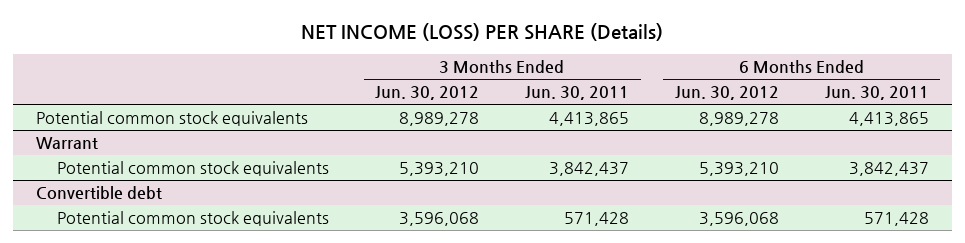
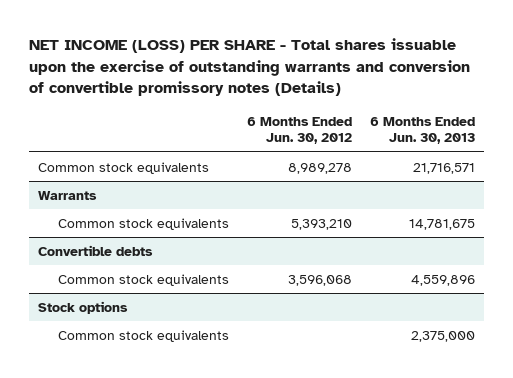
- NET INCOME (LOSS) PER SHARE (Details)
+ NET INCOME (LOSS) PER SHARE - Total shares issuable upon the exercise of outstanding warrants and conversion of convertible promissory notes (Details)
- | 3 Months Ended Jun. 30, 2012 | 3 Months Ended Jun. 30, 2011 | 6 Months Ended Jun. 30, 2012 | 6 Months Ended Jun. 30, 2011
+ | 6 Months Ended Jun. 30, 2012 | 6 Months Ended Jun. 30, 2013
- Potential common stock equivalents | 8,989,278 | 4,413,865 | 8,989,278 | 4,413,865
- Warrant
- Potential common stock equivalents | 5,393,210 | 3,842,437 | 5,393,210 | 3,842,437
- Convertible debt
- Potential common stock equivalents | 3,596,068 | 571,428 | 3,596,068 | 571,428
+ Common stock equivalents | 8,989,278 | 21,716,571
+ Warrants
+ Common stock equivalents | 5,393,210 | 14,781,675
+ Convertible debts
+ Common stock equivalents | 3,596,068 | 4,559,896
+ Stock options
+ Common stock equivalents | | 2,375,000

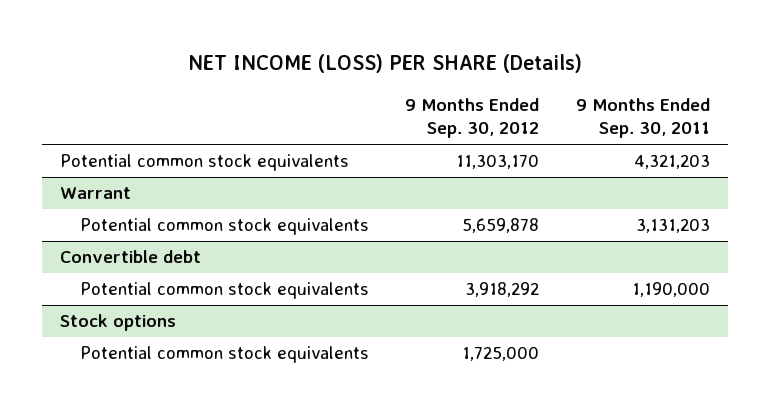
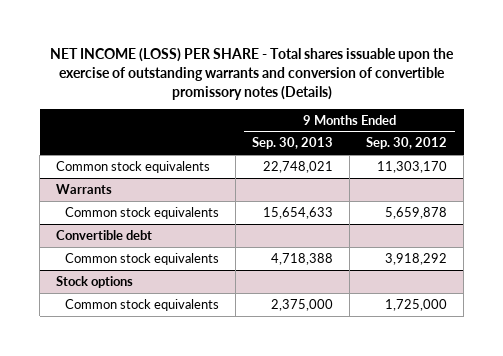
- NET INCOME (LOSS) PER SHARE (Details)
+ NET INCOME (LOSS) PER SHARE - Total shares issuable upon the exercise of outstanding warrants and conversion of convertible promissory notes (Details)
- | 9 Months Ended Sep. 30, 2012 | 9 Months Ended Sep. 30, 2011
+ | 9 Months Ended Sep. 30, 2013 | 9 Months Ended Sep. 30, 2012
- Potential common stock equivalents | 11,303,170 | 4,321,203
- Warrant
- Potential common stock equivalents | 5,659,878 | 3,131,203
+ Common stock equivalents | 22,748,021 | 11,303,170
+ Warrants
+ Common stock equivalents | 15,654,633 | 5,659,878
@ Convertible debt
- Potential common stock equivalents | 3,918,292 | 1,190,000
+ Common stock equivalents | 4,718,388 | 3,918,292
@ Stock options
- Potential common stock equivalents | 1,725,000 |
+ Common stock equivalents | 2,375,000 | 1,725,000

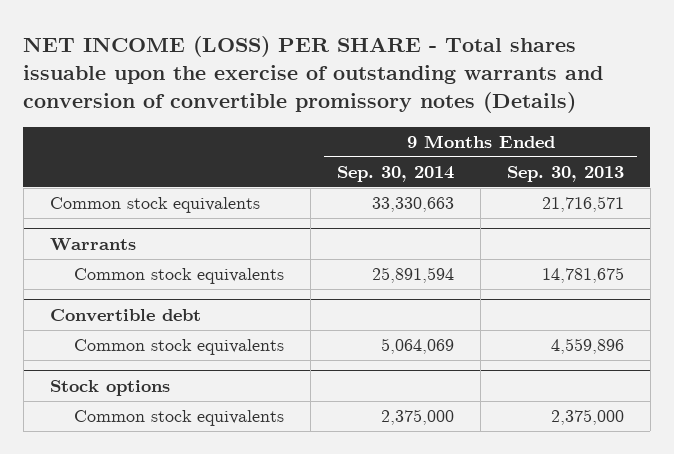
- | 9 Months Ended Sep. 30, 2013 | 9 Months Ended Sep. 30, 2012
+ | 9 Months Ended Sep. 30, 2014 | 9 Months Ended Sep. 30, 2013
- Common stock equivalents | 22,748,021 | 11,303,170
+ Common stock equivalents | 33,330,663 | 21,716,571
@ Warrants
- Common stock equivalents | 15,654,633 | 5,659,878
+ Common stock equivalents | 25,891,594 | 14,781,675
@ Convertible debt
- Common stock equivalents | 4,718,388 | 3,918,292
+ Common stock equivalents | 5,064,069 | 4,559,896

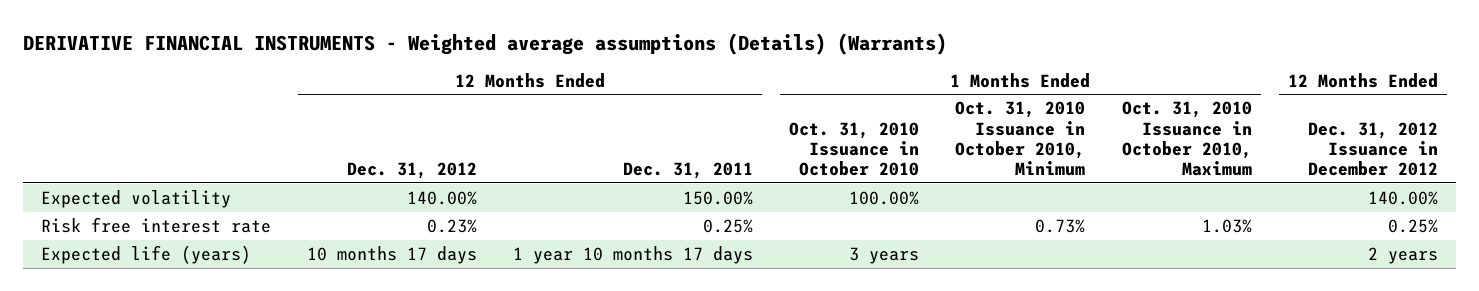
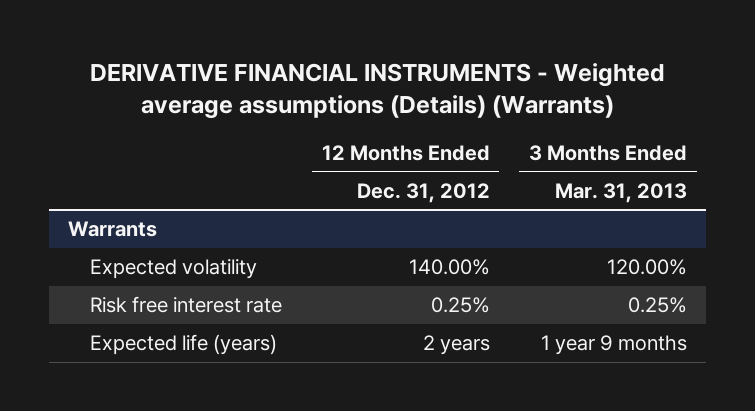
- | 12 Months Ended Dec. 31, 2012 | 12 Months Ended Dec. 31, 2011 | 1 Months Ended Oct. 31, 2010 Issuance in October 2010 | 1 Months Ended Oct. 31, 2010 Issuance in October 2010, Minimum | 1 Months Ended Oct. 31, 2010 Issuance in October 2010, Maximum | 12 Months Ended Dec. 31, 2012 Issuance in December 2012
+ | 12 Months Ended Dec. 31, 2012 | 3 Months Ended Mar. 31, 2013
+ Warrants
- Risk free interest rate | 0.23% | 0.25% | | 0.73% | 1.03% | 0.25%
- Expected life (years) | 10 months 17 days | 1 year 10 months 17 days | 3 years | | | 2 years
+ Risk free interest rate | 0.25% | 0.25%
+ Expected life (years) | 2 years | 1 year 9 months

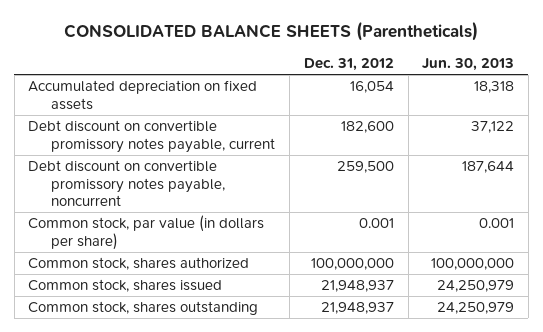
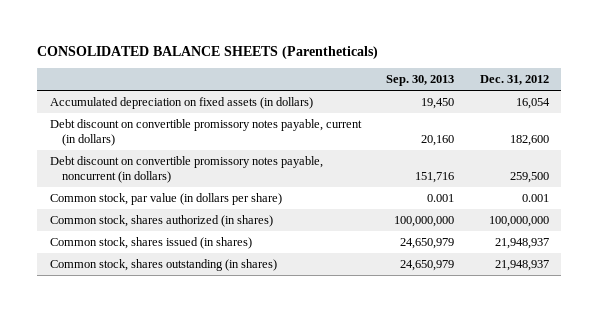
- | Dec. 31, 2012 | Jun. 30, 2013
+ | Sep. 30, 2013 | Dec. 31, 2012
- Accumulated depreciation on fixed assets | 16,054 | 18,318
- Debt discount on convertible promissory notes payable, current | 182,600 | 37,122
- Debt discount on convertible promissory notes payable, noncurrent | 259,500 | 187,644
+ Accumulated depreciation on fixed assets (in dollars) | 19,450 | 16,054
+ Debt discount on convertible promissory notes payable, current (in dollars) | 20,160 | 182,600
+ Debt discount on convertible promissory notes payable, noncurrent (in dollars) | 151,716 | 259,500
- Common stock, shares authorized | 100,000,000 | 100,000,000
- Common stock, shares issued | 21,948,937 | 24,250,979
- Common stock, shares outstanding | 21,948,937 | 24,250,979
+ Common stock, shares authorized (in shares) | 100,000,000 | 100,000,000
+ Common stock, shares issued (in shares) | 24,650,979 | 21,948,937
+ Common stock, shares outstanding (in shares) | 24,650,979 | 21,948,937

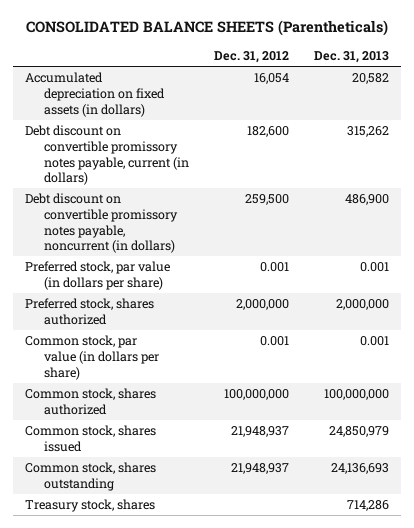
- | Sep. 30, 2013 | Dec. 31, 2012
+ | Dec. 31, 2012 | Dec. 31, 2013
+ Preferred stock, par value (in dollars per share) | 0.001 | 0.001
+ Preferred stock, shares authorized | 2,000,000 | 2,000,000
- Common stock, shares authorized (in shares) | 100,000,000 | 100,000,000
- Common stock, shares issued (in shares) | 24,650,979 | 21,948,937
- Common stock, shares outstanding (in shares) | 24,650,979 | 21,948,937
+ Common stock, shares authorized | 100,000,000 | 100,000,000
+ Common stock, shares issued | 21,948,937 | 24,850,979
+ Common stock, shares outstanding | 21,948,937 | 24,136,693
+ Treasury stock, shares | | 714,286

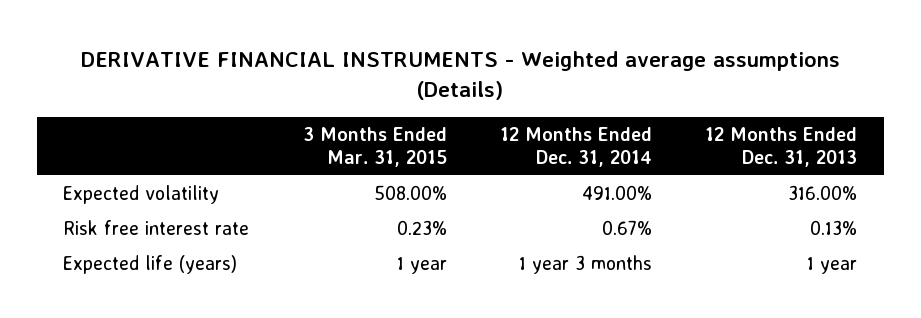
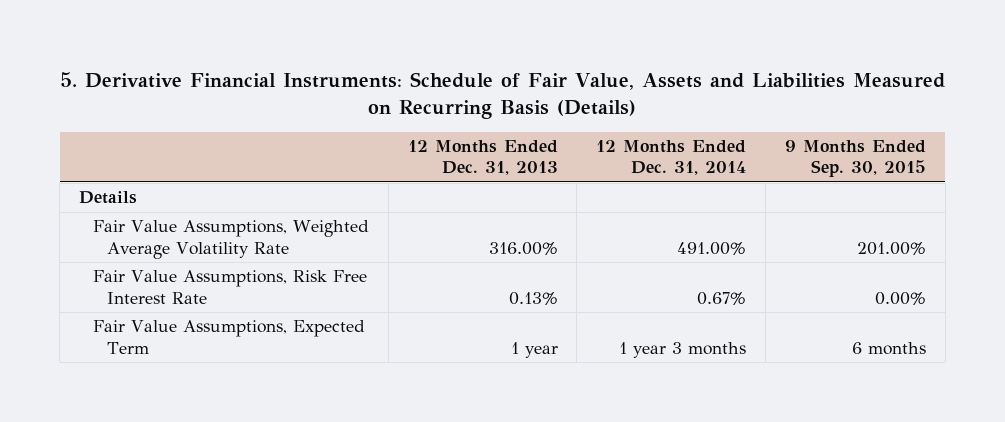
- DERIVATIVE FINANCIAL INSTRUMENTS - Weighted average assumptions (Details)
+ 5. Derivative Financial Instruments: Schedule of Fair Value, Assets and Liabilities Measured on Recurring Basis (Details)
- | 3 Months Ended Mar. 31, 2015 | 12 Months Ended Dec. 31, 2014 | 12 Months Ended Dec. 31, 2013
+ | 12 Months Ended Dec. 31, 2013 | 12 Months Ended Dec. 31, 2014 | 9 Months Ended Sep. 30, 2015
- Expected volatility | 508.00% | 491.00% | 316.00%
- Risk free interest rate | 0.23% | 0.67% | 0.13%
- Expected life (years) | 1 year | 1 year 3 months | 1 year
+ Details
+ Fair Value Assumptions, Weighted Average Volatility Rate | 316.00% | 491.00% | 201.00%
+ Fair Value Assumptions, Risk Free Interest Rate | 0.13% | 0.67% | 0.00%
+ Fair Value Assumptions, Expected Term | 1 year | 1 year 3 months | 6 months

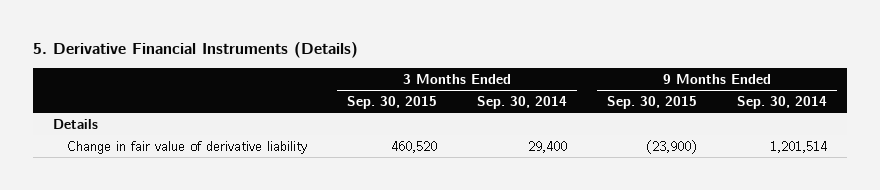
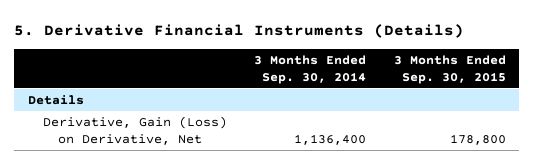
- | 3 Months Ended Sep. 30, 2015 | 3 Months Ended Sep. 30, 2014 | 9 Months Ended Sep. 30, 2015 | 9 Months Ended Sep. 30, 2014
+ | 3 Months Ended Sep. 30, 2014 | 3 Months Ended Sep. 30, 2015
- Change in fair value of derivative liability | 460,520 | 29,400 | (23,900) | 1,201,514
+ Derivative, Gain (Loss) on Derivative, Net | 1,136,400 | 178,800

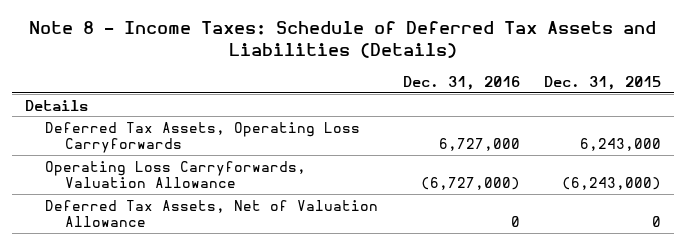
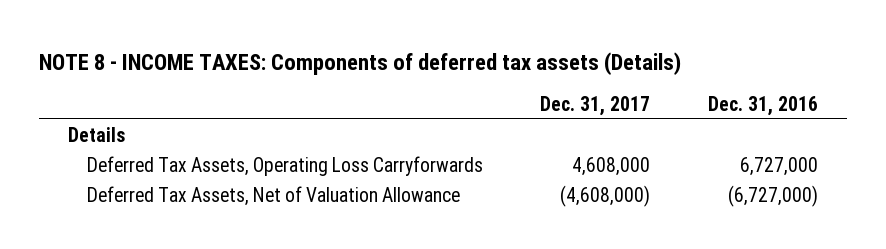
- Note 8 - Income Taxes: Schedule of Deferred Tax Assets and Liabilities (Details)
+ NOTE 8 - INCOME TAXES: Components of deferred tax assets (Details)
- | Dec. 31, 2016 | Dec. 31, 2015
+ | Dec. 31, 2017 | Dec. 31, 2016
- Operating Loss Carryforwards, Valuation Allowance | (6,727,000) | (6,243,000)
- Deferred Tax Assets, Net of Valuation Allowance | 0 | 0
+ Deferred Tax Assets, Net of Valuation Allowance | (4,608,000) | (6,727,000)

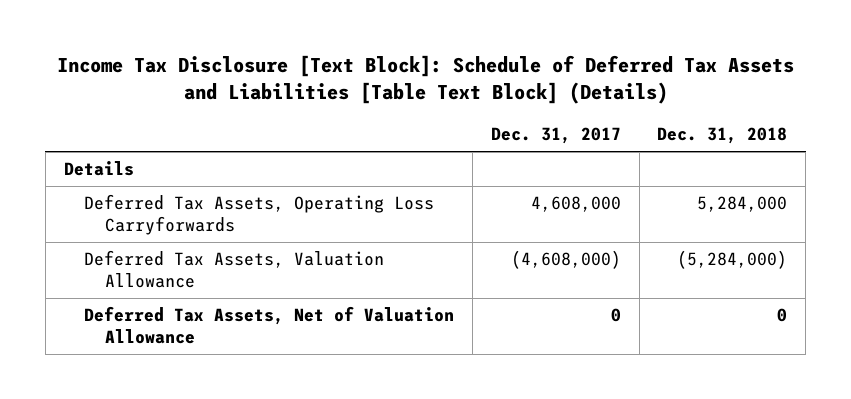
- NOTE 8 - INCOME TAXES: Components of deferred tax assets (Details)
+ Income Tax Disclosure [Text Block]: Schedule of Deferred Tax Assets and Liabilities [Table Text Block] (Details)
- | Dec. 31, 2017 | Dec. 31, 2016
+ | Dec. 31, 2017 | Dec. 31, 2018
- Deferred Tax Assets, Net of Valuation Allowance | (4,608,000) | (6,727,000)
+ Deferred Tax Assets, Valuation Allowance | (4,608,000) | (5,284,000)
+ Deferred Tax Assets, Net of Valuation Allowance | 0 | 0

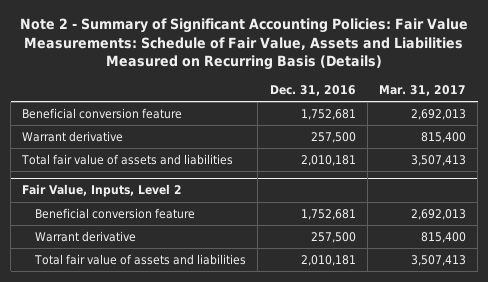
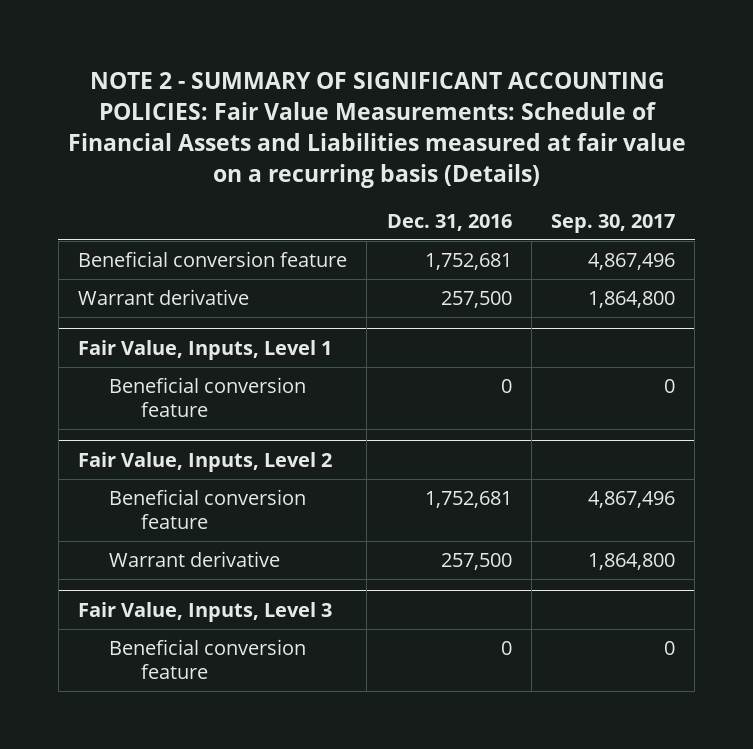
- Note 2 - Summary of Significant Accounting Policies: Fair Value Measurements: Schedule of Fair Value, Assets and Liabilities Measured on Recurring Basis (Details)
+ NOTE 2 - SUMMARY OF SIGNIFICANT ACCOUNTING POLICIES: Fair Value Measurements: Schedule of Financial Assets and Liabilities measured at fair value on a recurring basis (Details)
- | Dec. 31, 2016 | Mar. 31, 2017
+ | Dec. 31, 2016 | Sep. 30, 2017
- Total fair value of assets and liabilities | 2,010,181 | 3,507,413
+ Fair Value, Inputs, Level 1
+ Beneficial conversion feature | 0 | 0
@ Fair Value, Inputs, Level 2
- Total fair value of assets and liabilities | 2,010,181 | 3,507,413
+ Fair Value, Inputs, Level 3
+ Beneficial conversion feature | 0 | 0

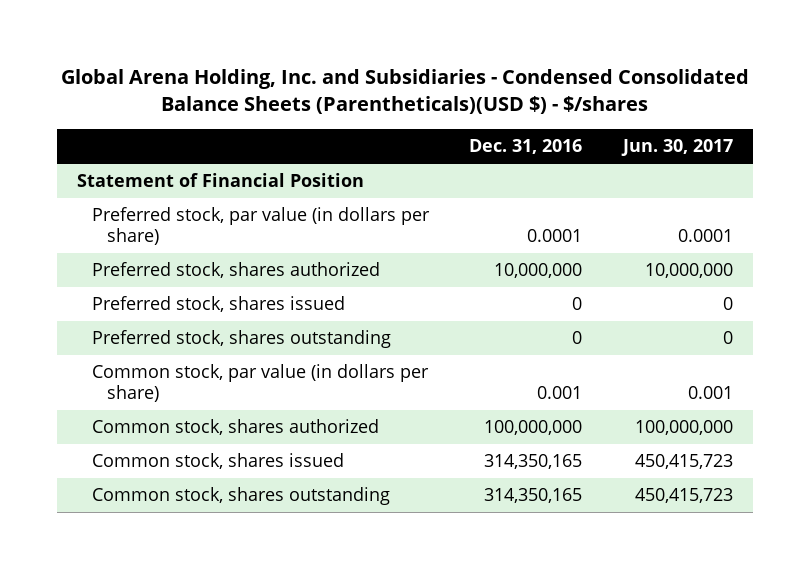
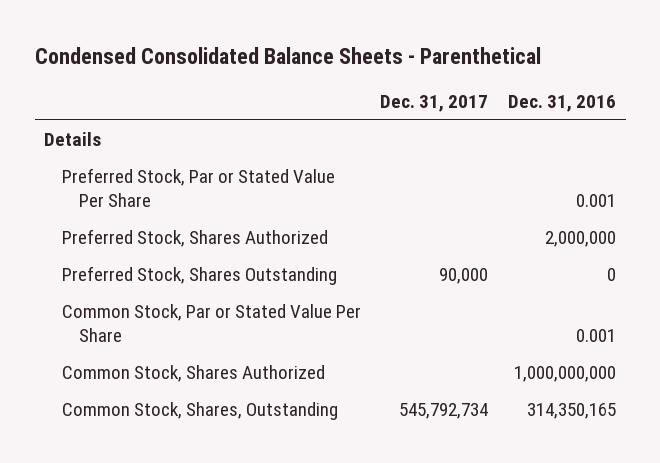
- Global Arena Holding, Inc. and Subsidiaries - Condensed Consolidated Balance Sheets (Parentheticals)(USD $) - $/shares
+ Condensed Consolidated Balance Sheets - Parenthetical
- | Dec. 31, 2016 | Jun. 30, 2017
+ | Dec. 31, 2017 | Dec. 31, 2016
- Statement of Financial Position
- Preferred stock, par value (in dollars per share) | 0.0001 | 0.0001
- Preferred stock, shares authorized | 10,000,000 | 10,000,000
- Preferred stock, shares issued | 0 | 0
- Preferred stock, shares outstanding | 0 | 0
- Common stock, par value (in dollars per share) | 0.001 | 0.001
- Common stock, shares authorized | 100,000,000 | 100,000,000
- Common stock, shares issued | 314,350,165 | 450,415,723
- Common stock, shares outstanding | 314,350,165 | 450,415,723
+ Details
+ Preferred Stock, Par or Stated Value Per Share | | 0.001
+ Preferred Stock, Shares Authorized | | 2,000,000
+ Preferred Stock, Shares Outstanding | 90,000 | 0
+ Common Stock, Par or Stated Value Per Share | | 0.001
+ Common Stock, Shares Authorized | | 1,000,000,000
+ Common Stock, Shares, Outstanding | 545,792,734 | 314,350,165

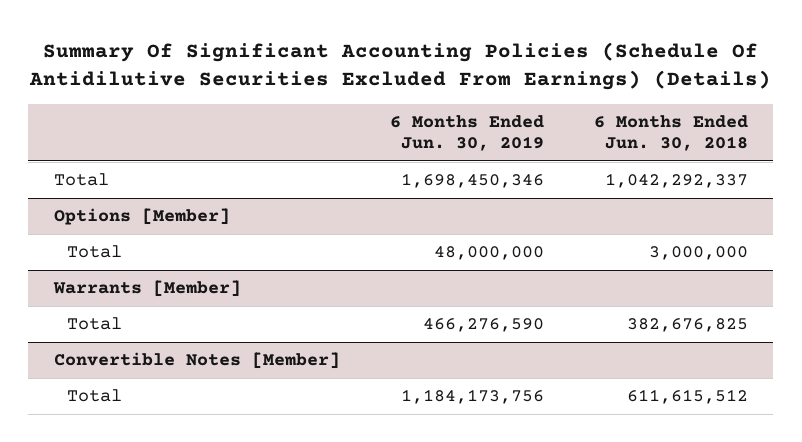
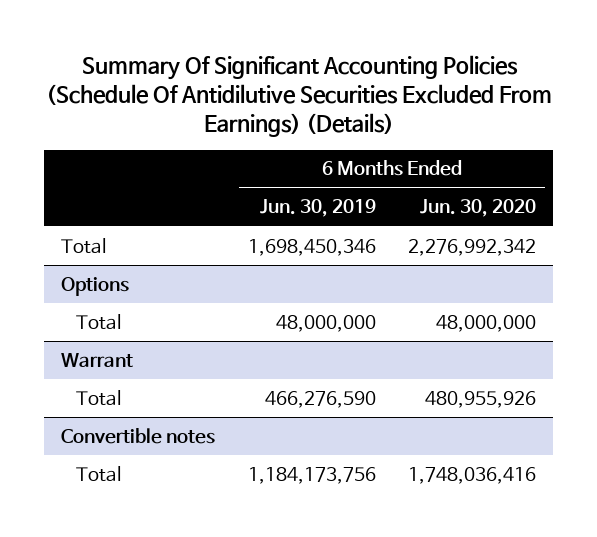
- | 6 Months Ended Jun. 30, 2019 | 6 Months Ended Jun. 30, 2018
+ | 6 Months Ended Jun. 30, 2019 | 6 Months Ended Jun. 30, 2020
- Options [Member]
+ Options
- Warrants [Member]
+ Warrant
- Convertible Notes [Member]
+ Convertible notes

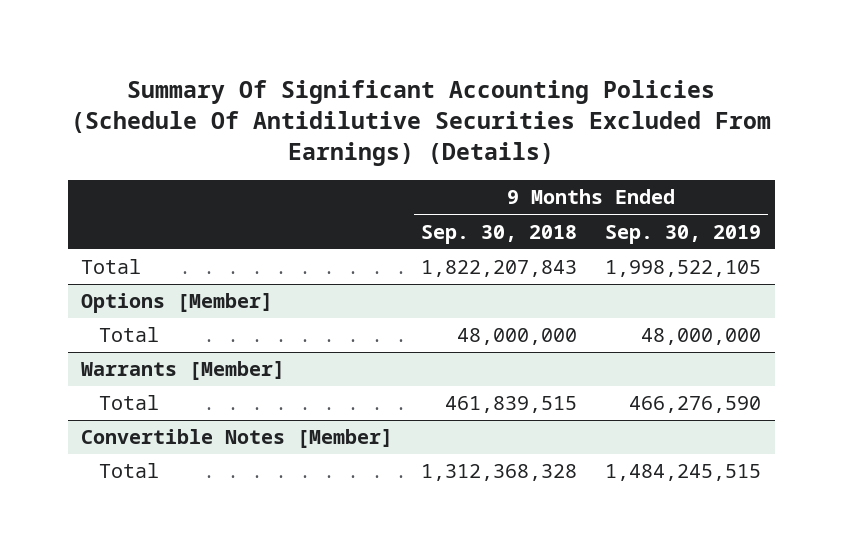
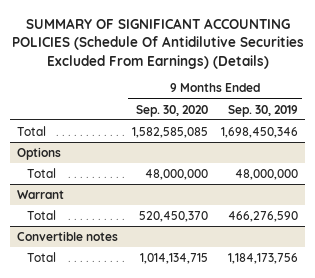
- Summary Of Significant Accounting Policies (Schedule Of Antidilutive Securities Excluded From Earnings) (Details)
+ SUMMARY OF SIGNIFICANT ACCOUNTING POLICIES (Schedule Of Antidilutive Securities Excluded From Earnings) (Details)
- | 9 Months Ended Sep. 30, 2018 | 9 Months Ended Sep. 30, 2019
+ | 9 Months Ended Sep. 30, 2020 | 9 Months Ended Sep. 30, 2019
- Total | 1,822,207,843 | 1,998,522,105
- Options [Member]
+ Total | 1,582,585,085 | 1,698,450,346
+ Options
- Warrants [Member]
+ Warrant
- Convertible Notes [Member]
- Total | 1,312,368,328 | 1,484,245,515
+ Convertible notes
+ Total | 1,014,134,715 | 1,184,173,756

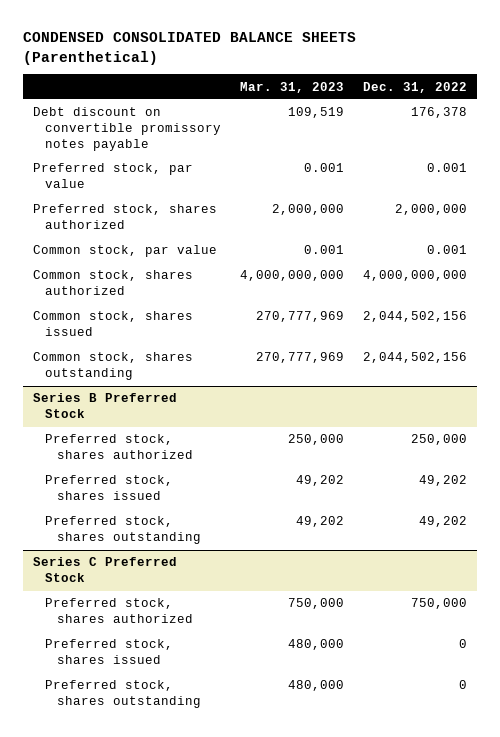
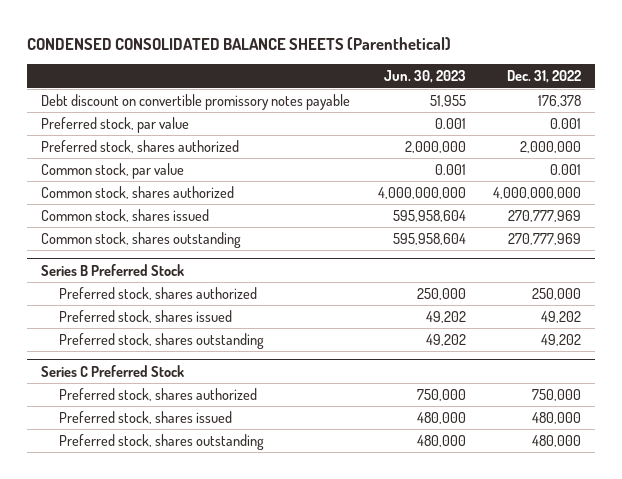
- | Mar. 31, 2023 | Dec. 31, 2022
+ | Jun. 30, 2023 | Dec. 31, 2022
- Common stock, shares issued | 270,777,969 | 2,044,502,156
- Common stock, shares outstanding | 270,777,969 | 2,044,502,156
+ Common stock, shares issued | 595,958,604 | 270,777,969
+ Common stock, shares outstanding | 595,958,604 | 270,777,969
@ Series C Preferred Stock
- Preferred stock, shares issued | 480,000 | 0
- Preferred stock, shares outstanding | 480,000 | 0
+ Preferred stock, shares issued | 480,000 | 480,000
+ Preferred stock, shares outstanding | 480,000 | 480,000

